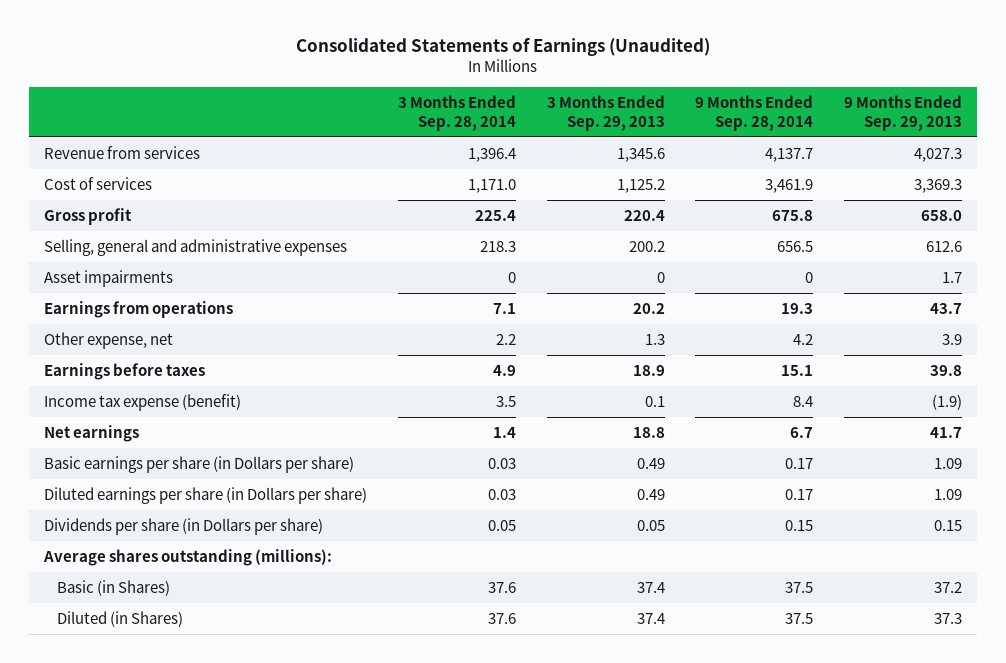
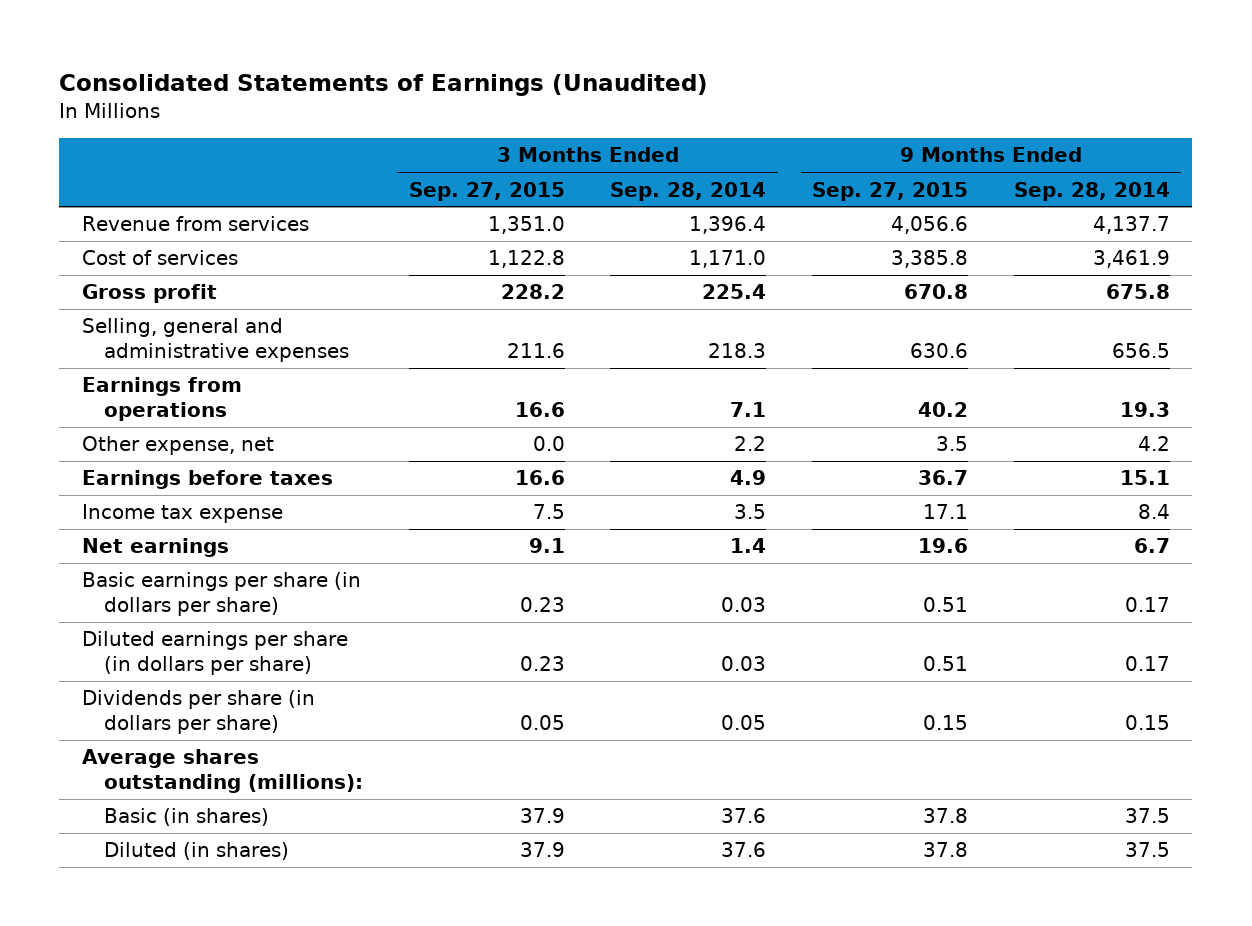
- | 3 Months Ended Sep. 28, 2014 | 3 Months Ended Sep. 29, 2013 | 9 Months Ended Sep. 28, 2014 | 9 Months Ended Sep. 29, 2013
+ | 3 Months Ended Sep. 27, 2015 | 3 Months Ended Sep. 28, 2014 | 9 Months Ended Sep. 27, 2015 | 9 Months Ended Sep. 28, 2014
- Asset impairments | 0 | 0 | 0 | 1.7
- Income tax expense (benefit) | 3.5 | 0.1 | 8.4 | (1.9)
+ Income tax expense | 7.5 | 3.5 | 17.1 | 8.4
- Basic earnings per share (in Dollars per share) | 0.03 | 0.49 | 0.17 | 1.09
- Diluted earnings per share (in Dollars per share) | 0.03 | 0.49 | 0.17 | 1.09
- Dividends per share (in Dollars per share) | 0.05 | 0.05 | 0.15 | 0.15
+ Basic earnings per share (in dollars per share) | 0.23 | 0.03 | 0.51 | 0.17
+ Diluted earnings per share (in dollars per share) | 0.23 | 0.03 | 0.51 | 0.17
+ Dividends per share (in dollars per share) | 0.05 | 0.05 | 0.15 | 0.15
- Basic (in Shares) | 37.6 | 37.4 | 37.5 | 37.2
- Diluted (in Shares) | 37.6 | 37.4 | 37.5 | 37.3
+ Basic (in shares) | 37.9 | 37.6 | 37.8 | 37.5
+ Diluted (in shares) | 37.9 | 37.6 | 37.8 | 37.5

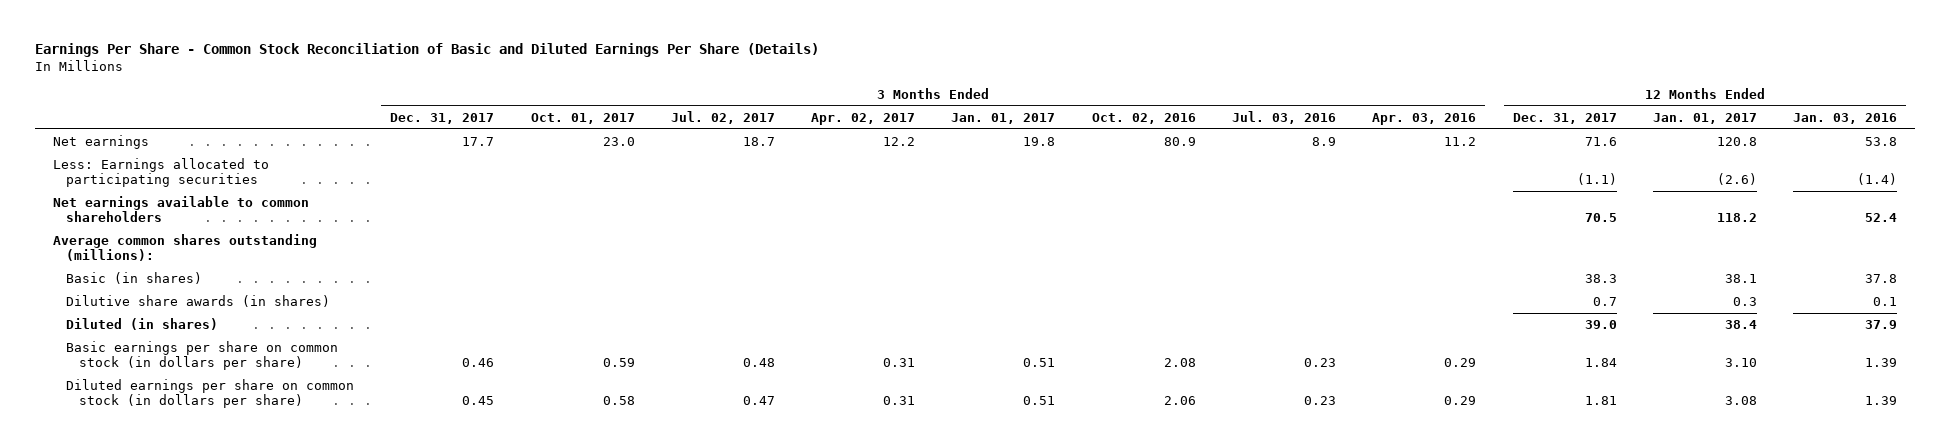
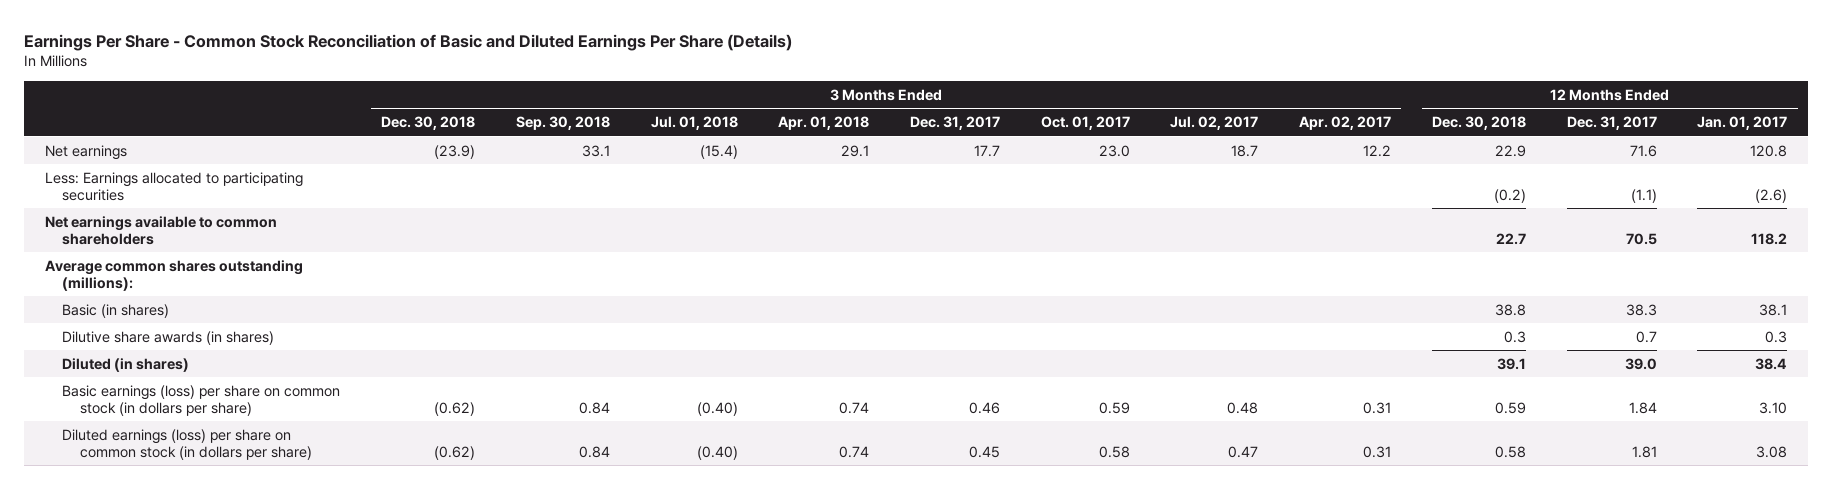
- | 3 Months Ended Dec. 31, 2017 | 3 Months Ended Oct. 01, 2017 | 3 Months Ended Jul. 02, 2017 | 3 Months Ended Apr. 02, 2017 | 3 Months Ended Jan. 01, 2017 | 3 Months Ended Oct. 02, 2016 | 3 Months Ended Jul. 03, 2016 | 3 Months Ended Apr. 03, 2016 | 12 Months Ended Dec. 31, 2017 | 12 Months Ended Jan. 01, 2017 | 12 Months Ended Jan. 03, 2016
+ | 3 Months Ended Dec. 30, 2018 | 3 Months Ended Sep. 30, 2018 | 3 Months Ended Jul. 01, 2018 | 3 Months Ended Apr. 01, 2018 | 3 Months Ended Dec. 31, 2017 | 3 Months Ended Oct. 01, 2017 | 3 Months Ended Jul. 02, 2017 | 3 Months Ended Apr. 02, 2017 | 12 Months Ended Dec. 30, 2018 | 12 Months Ended Dec. 31, 2017 | 12 Months Ended Jan. 01, 2017
- Basic earnings per share on common stock (in dollars per share) | 0.46 | 0.59 | 0.48 | 0.31 | 0.51 | 2.08 | 0.23 | 0.29 | 1.84 | 3.10 | 1.39
- Diluted earnings per share on common stock (in dollars per share) | 0.45 | 0.58 | 0.47 | 0.31 | 0.51 | 2.06 | 0.23 | 0.29 | 1.81 | 3.08 | 1.39
+ Basic earnings (loss) per share on common stock (in dollars per share) | (0.62) | 0.84 | (0.40) | 0.74 | 0.46 | 0.59 | 0.48 | 0.31 | 0.59 | 1.84 | 3.10
+ Diluted earnings (loss) per share on common stock (in dollars per share) | (0.62) | 0.84 | (0.40) | 0.74 | 0.45 | 0.58 | 0.47 | 0.31 | 0.58 | 1.81 | 3.08

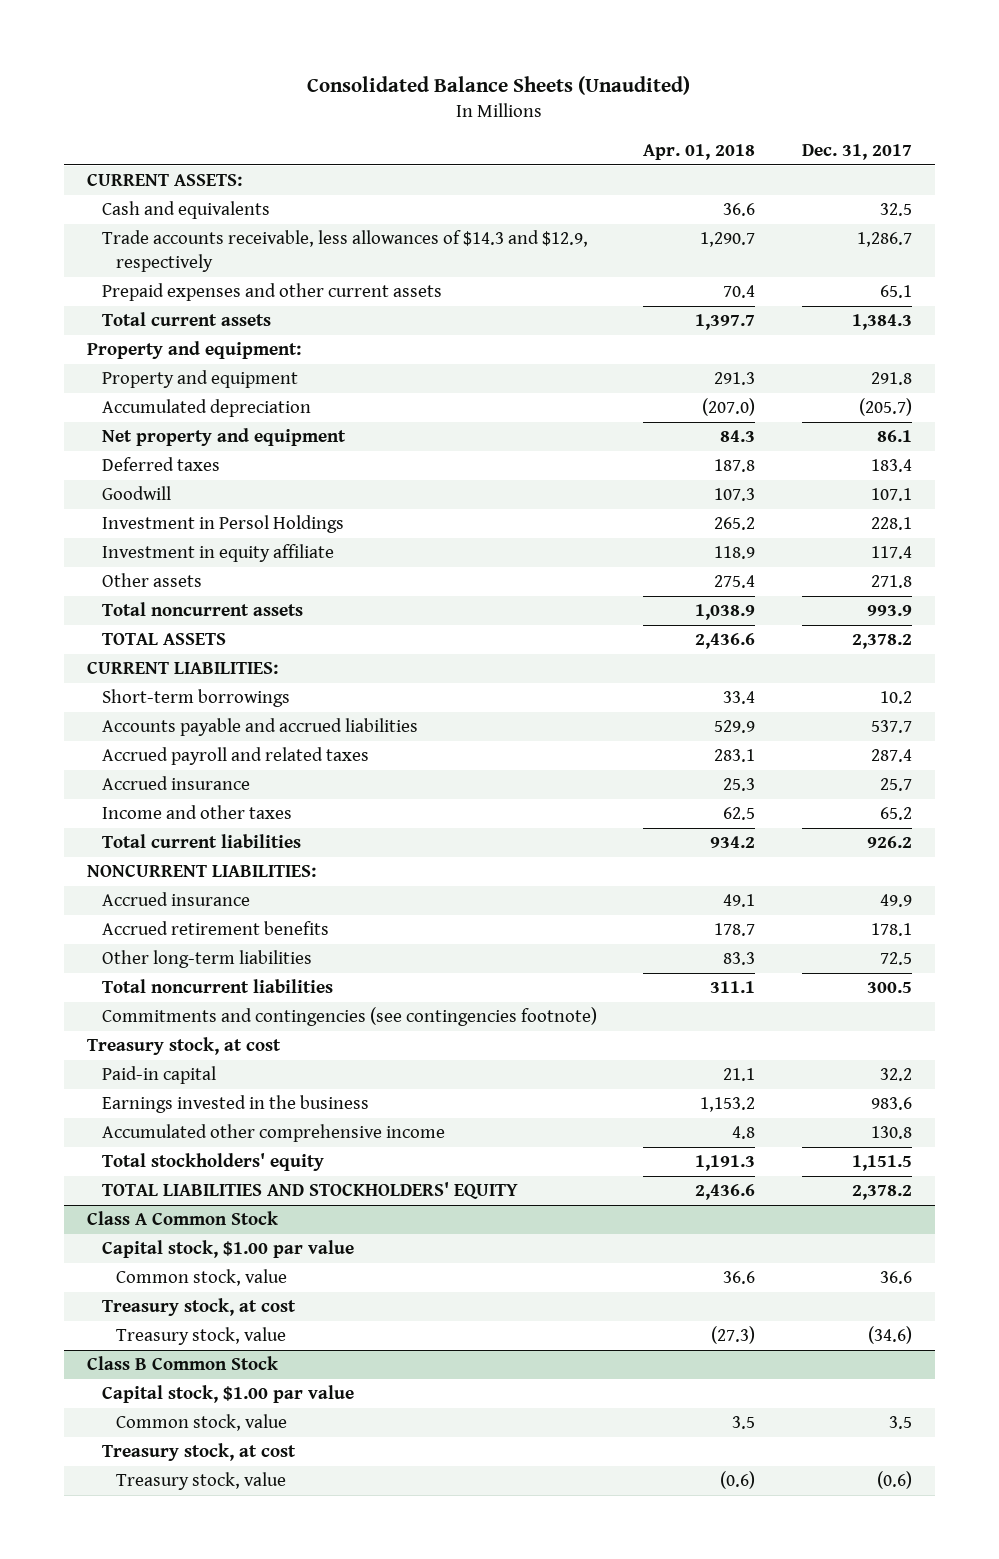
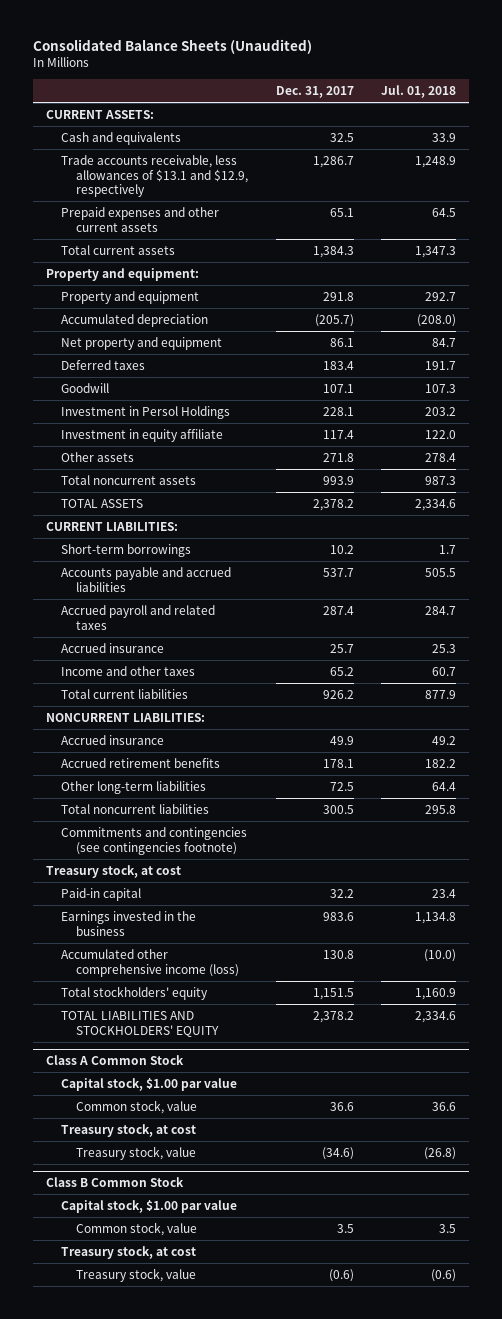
- | Apr. 01, 2018 | Dec. 31, 2017
+ | Dec. 31, 2017 | Jul. 01, 2018
- Trade accounts receivable, less allowances of $14.3 and $12.9, respectively | 1,290.7 | 1,286.7
+ Trade accounts receivable, less allowances of $13.1 and $12.9, respectively | 1,286.7 | 1,248.9
- Accumulated other comprehensive income | 4.8 | 130.8
+ Accumulated other comprehensive income (loss) | 130.8 | (10.0)

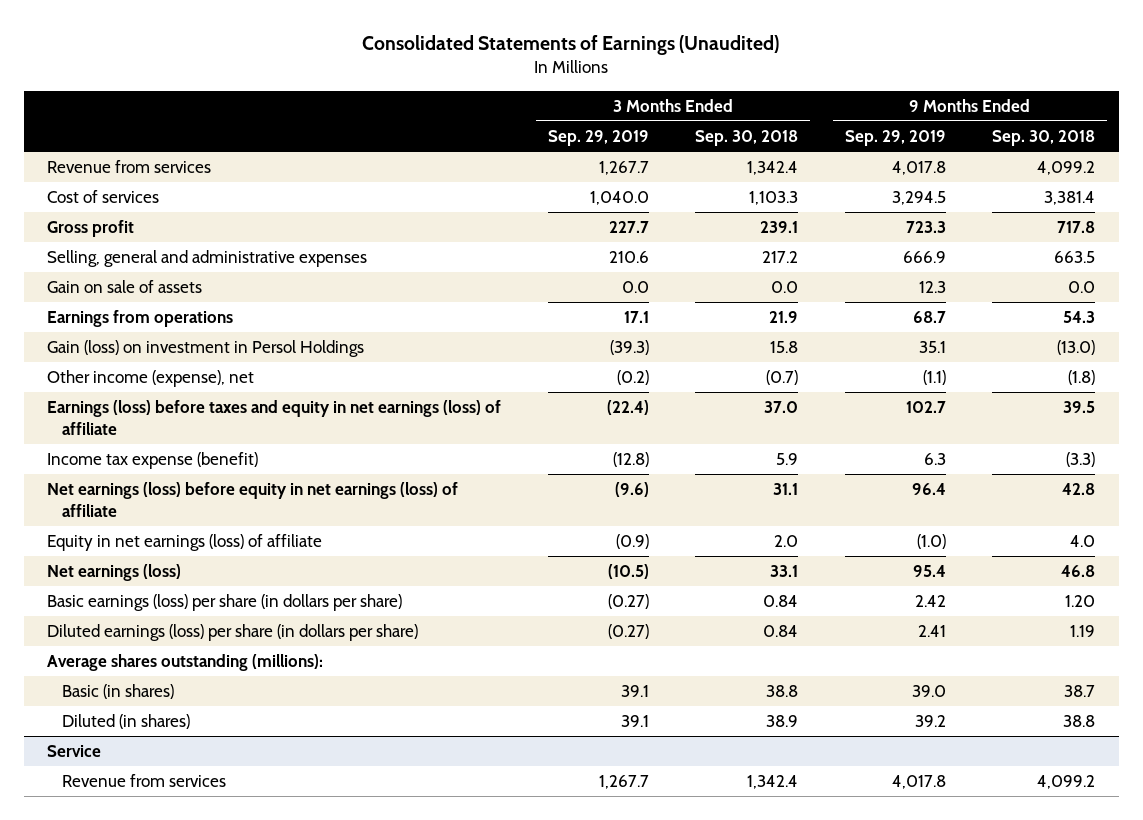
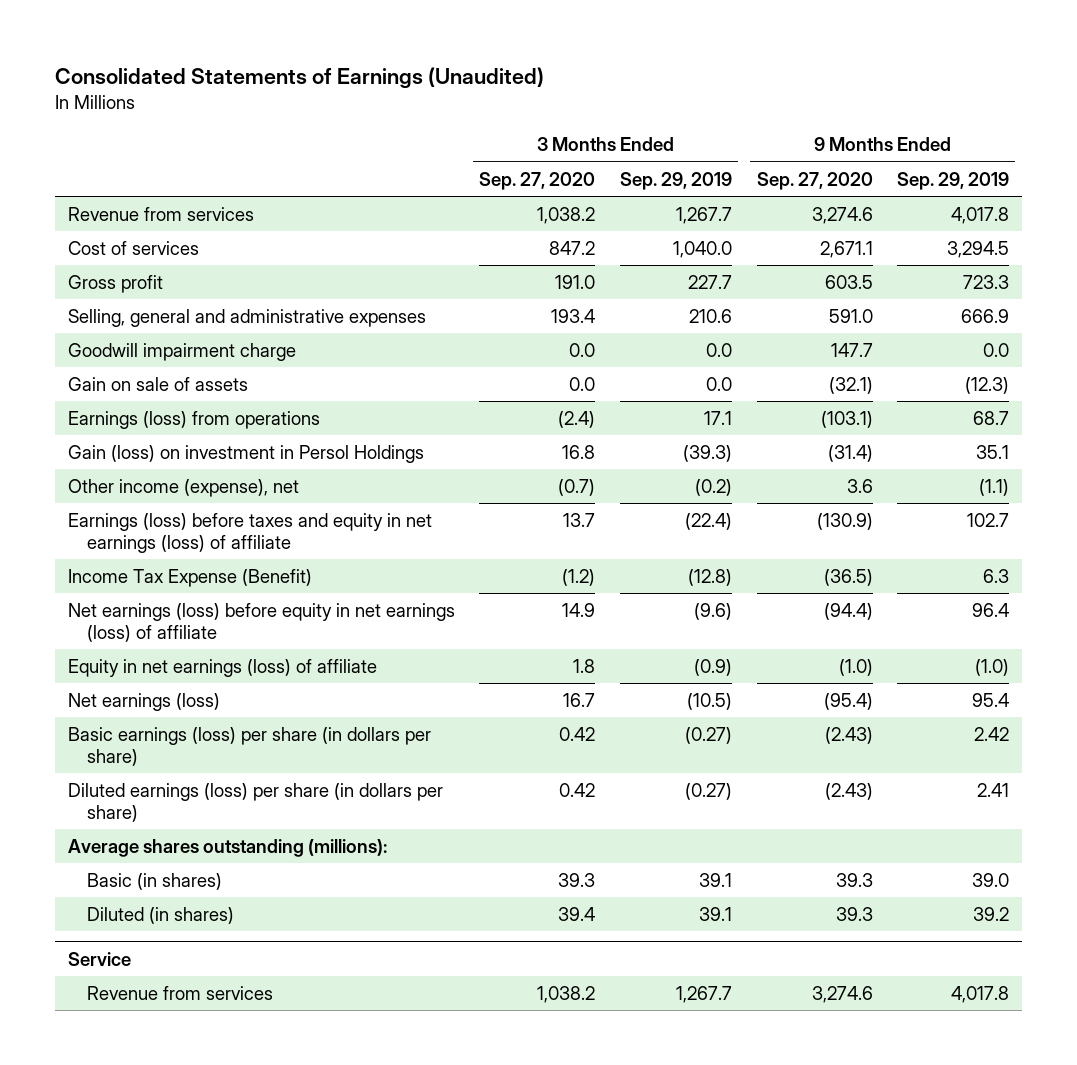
- | 3 Months Ended Sep. 29, 2019 | 3 Months Ended Sep. 30, 2018 | 9 Months Ended Sep. 29, 2019 | 9 Months Ended Sep. 30, 2018
+ | 3 Months Ended Sep. 27, 2020 | 3 Months Ended Sep. 29, 2019 | 9 Months Ended Sep. 27, 2020 | 9 Months Ended Sep. 29, 2019
- Gain on sale of assets | 0.0 | 0.0 | 12.3 | 0.0
- Earnings from operations | 17.1 | 21.9 | 68.7 | 54.3
+ Goodwill impairment charge | 0.0 | 0.0 | 147.7 | 0.0
+ Gain on sale of assets | 0.0 | 0.0 | (32.1) | (12.3)
+ Earnings (loss) from operations | (2.4) | 17.1 | (103.1) | 68.7
- Income tax expense (benefit) | (12.8) | 5.9 | 6.3 | (3.3)
+ Income Tax Expense (Benefit) | (1.2) | (12.8) | (36.5) | 6.3

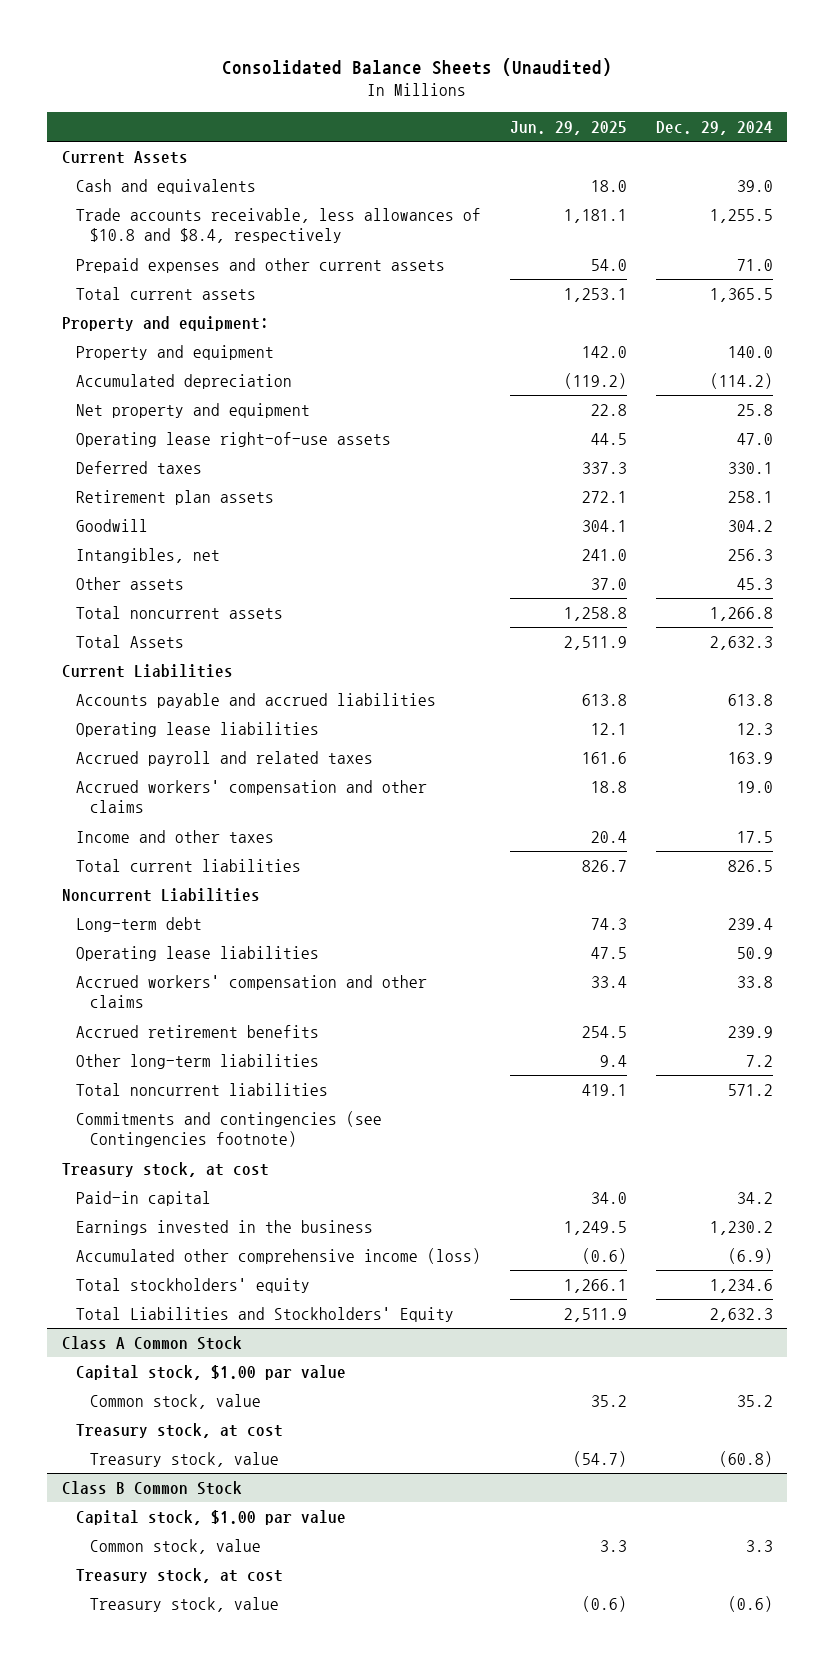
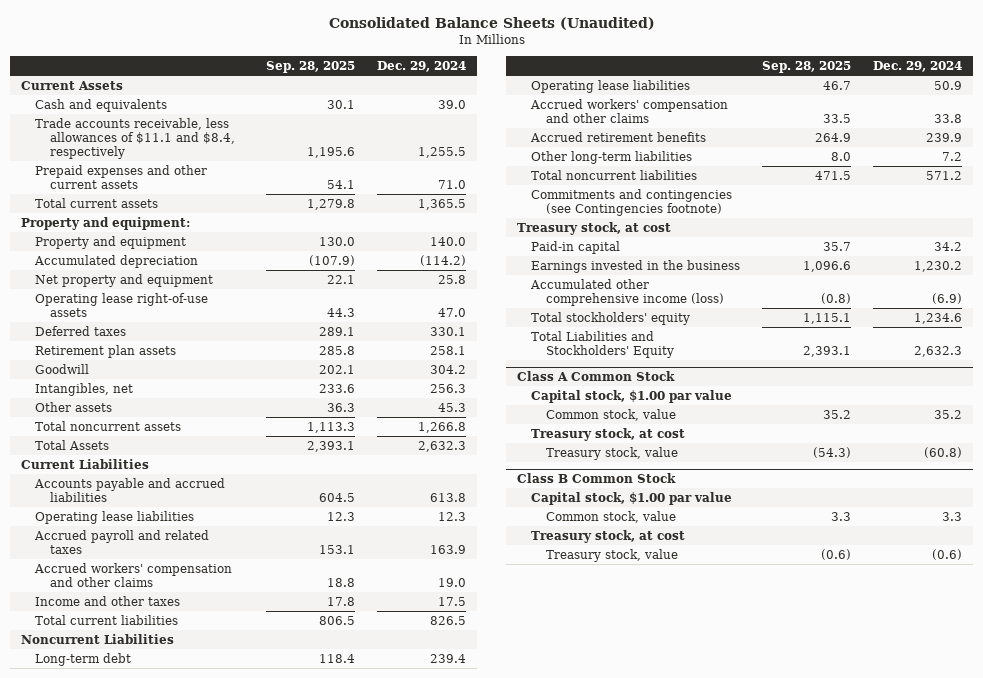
- | Jun. 29, 2025 | Dec. 29, 2024
+ | Sep. 28, 2025 | Dec. 29, 2024
- Trade accounts receivable, less allowances of $10.8 and $8.4, respectively | 1,181.1 | 1,255.5
+ Trade accounts receivable, less allowances of $11.1 and $8.4, respectively | 1,195.6 | 1,255.5

